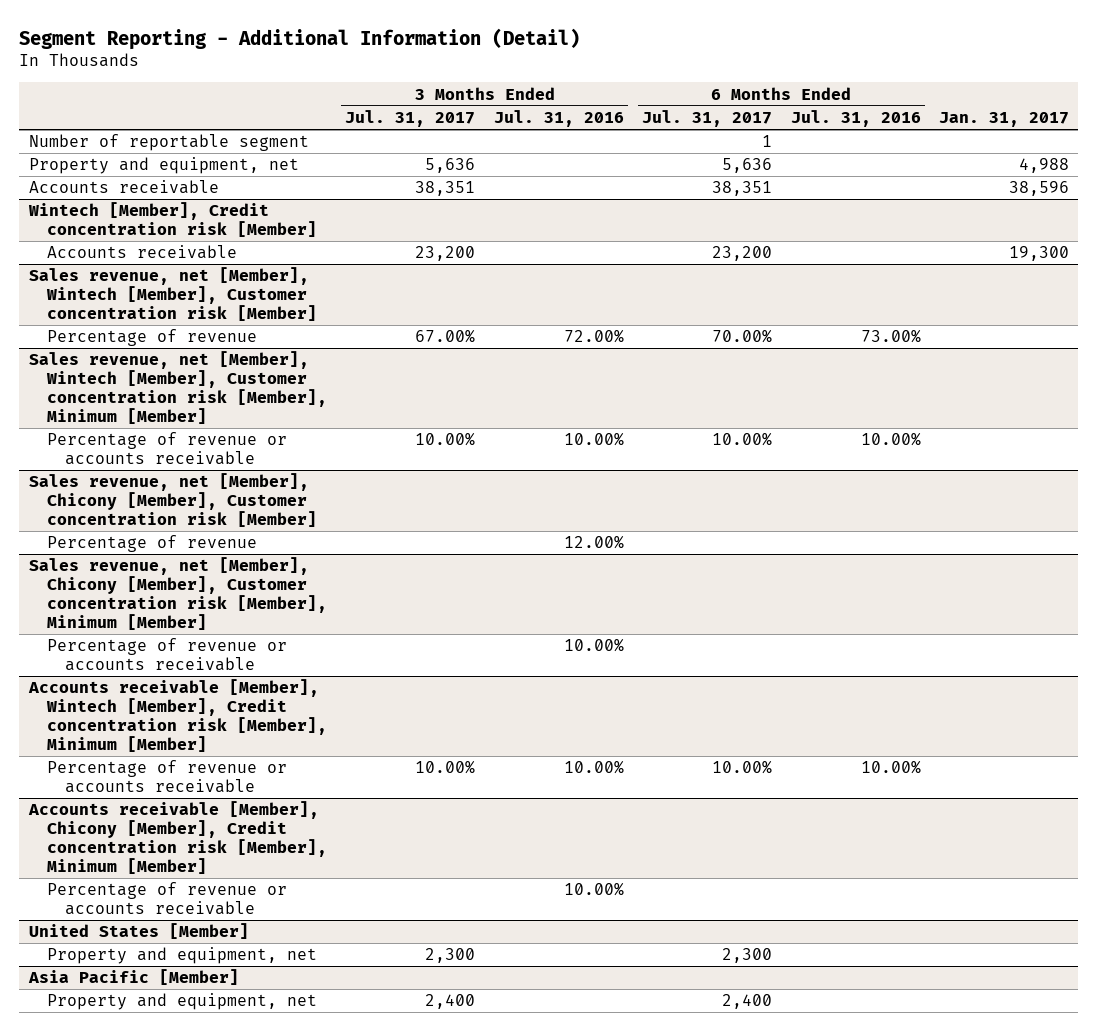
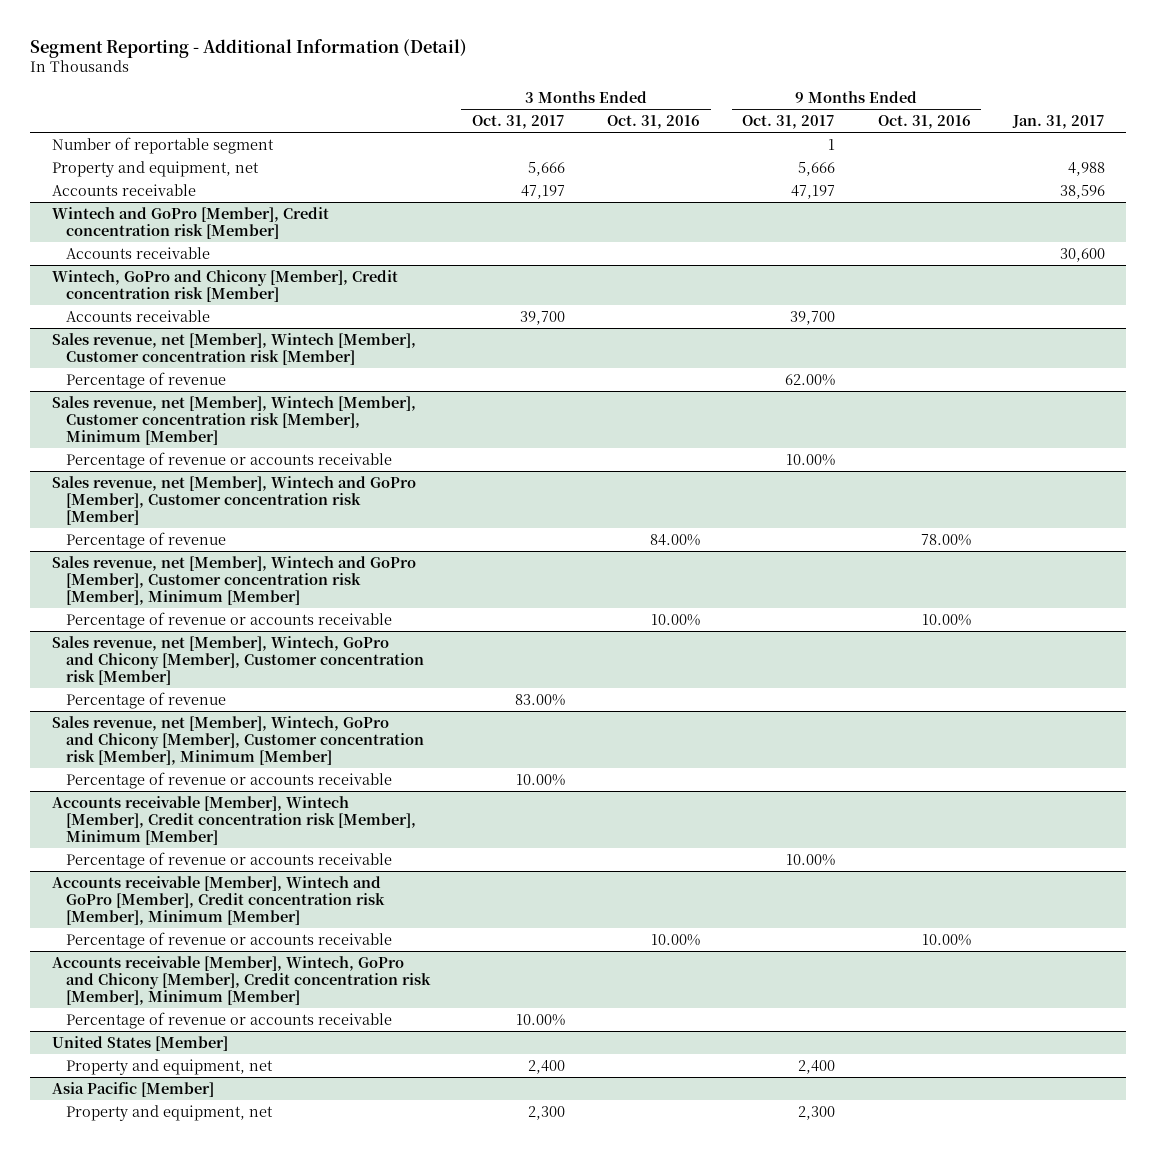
- | 3 Months Ended Jul. 31, 2017 | 3 Months Ended Jul. 31, 2016 | 6 Months Ended Jul. 31, 2017 | 6 Months Ended Jul. 31, 2016 | Jan. 31, 2017
+ | 3 Months Ended Oct. 31, 2017 | 3 Months Ended Oct. 31, 2016 | 9 Months Ended Oct. 31, 2017 | 9 Months Ended Oct. 31, 2016 | Jan. 31, 2017
- Wintech [Member], Credit concentration risk [Member]
- Accounts receivable | 23,200 | | 23,200 | | 19,300
+ Wintech and GoPro [Member], Credit concentration risk [Member]
+ Accounts receivable | | | | | 30,600
+ Wintech, GoPro and Chicony [Member], Credit concentration risk [Member]
+ Accounts receivable | 39,700 | | 39,700 | |
- Sales revenue, net [Member], Chicony [Member], Customer concentration risk [Member]
+ Sales revenue, net [Member], Wintech and GoPro [Member], Customer concentration risk [Member]
+ Percentage of revenue | | 84.00% | | 78.00% |
+ Sales revenue, net [Member], Wintech and GoPro [Member], Customer concentration risk [Member], Minimum [Member]
+ Percentage of revenue or accounts receivable | | 10.00% | | 10.00% |
+ Sales revenue, net [Member], Wintech, GoPro and Chicony [Member], Customer concentration risk [Member]
- Sales revenue, net [Member], Chicony [Member], Customer concentration risk [Member], Minimum [Member]
+ Sales revenue, net [Member], Wintech, GoPro and Chicony [Member], Customer concentration risk [Member], Minimum [Member]
- Accounts receivable [Member], Chicony [Member], Credit concentration risk [Member], Minimum [Member]
+ Accounts receivable [Member], Wintech and GoPro [Member], Credit concentration risk [Member], Minimum [Member]
+ Percentage of revenue or accounts receivable | | 10.00% | | 10.00% |
+ Accounts receivable [Member], Wintech, GoPro and Chicony [Member], Credit concentration risk [Member], Minimum [Member]

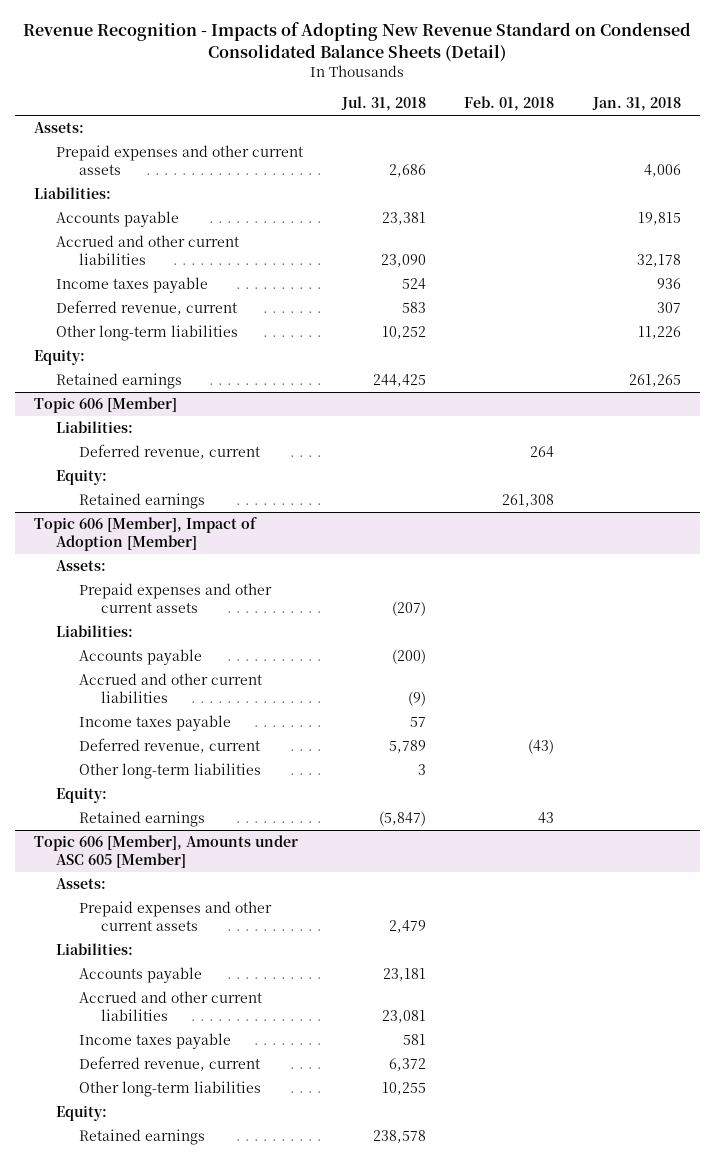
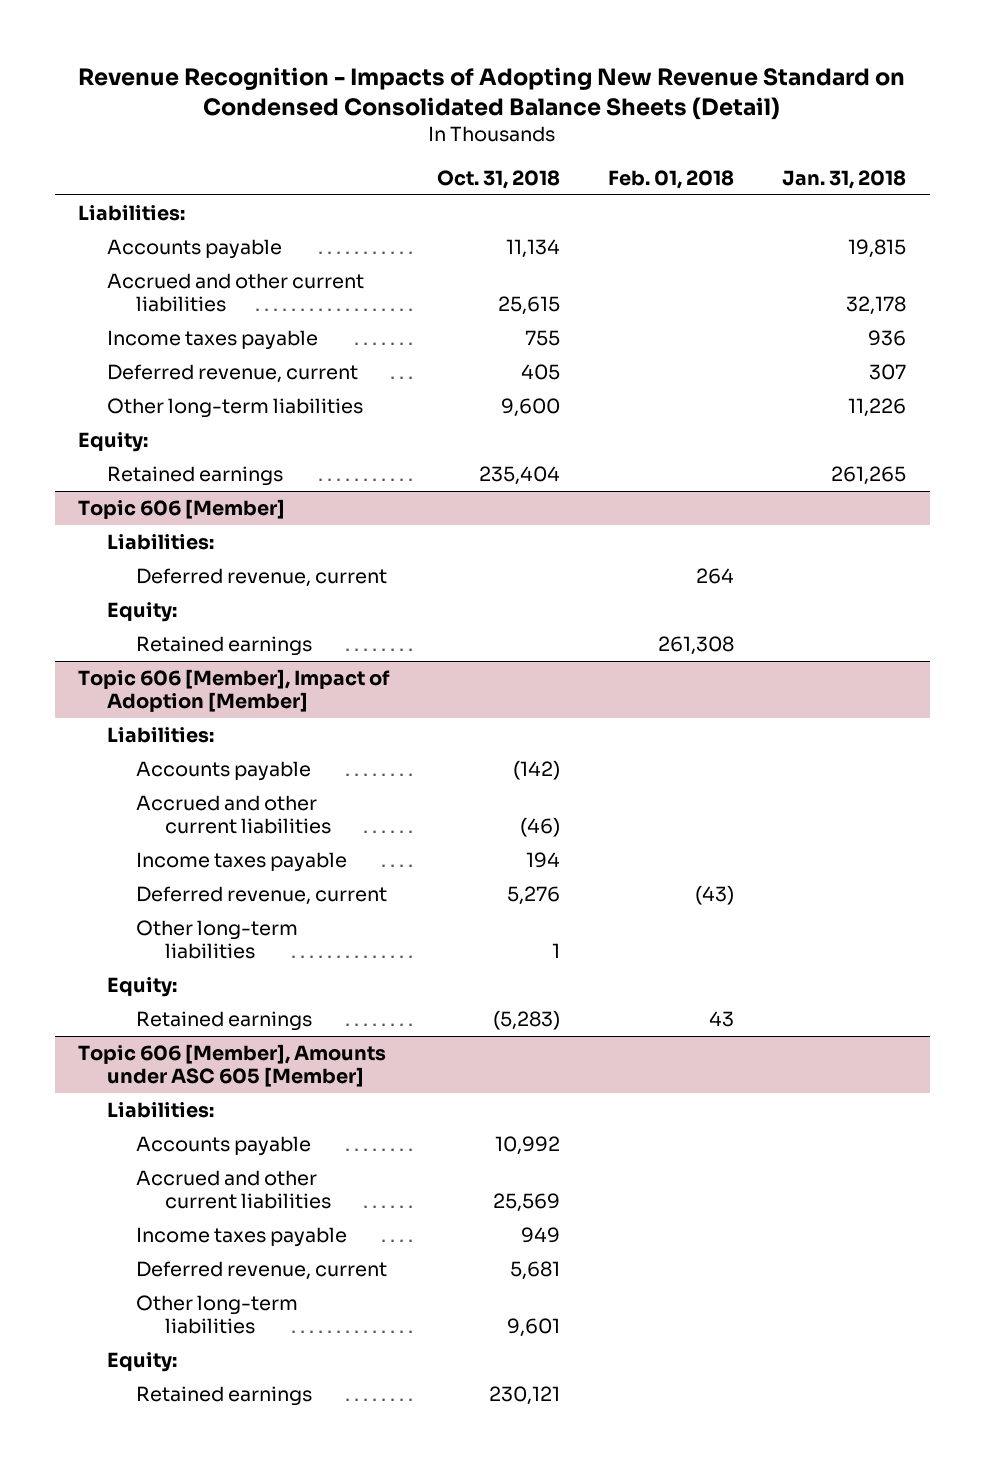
- | Jul. 31, 2018 | Feb. 01, 2018 | Jan. 31, 2018
+ | Oct. 31, 2018 | Feb. 01, 2018 | Jan. 31, 2018
- Assets:
- Prepaid expenses and other current assets | 2,686 | | 4,006
@ Topic 606 [Member], Impact of Adoption [Member]
- Assets:
- Prepaid expenses and other current assets | (207) | |
@ Topic 606 [Member], Amounts under ASC 605 [Member]
- Assets:
- Prepaid expenses and other current assets | 2,479 | |

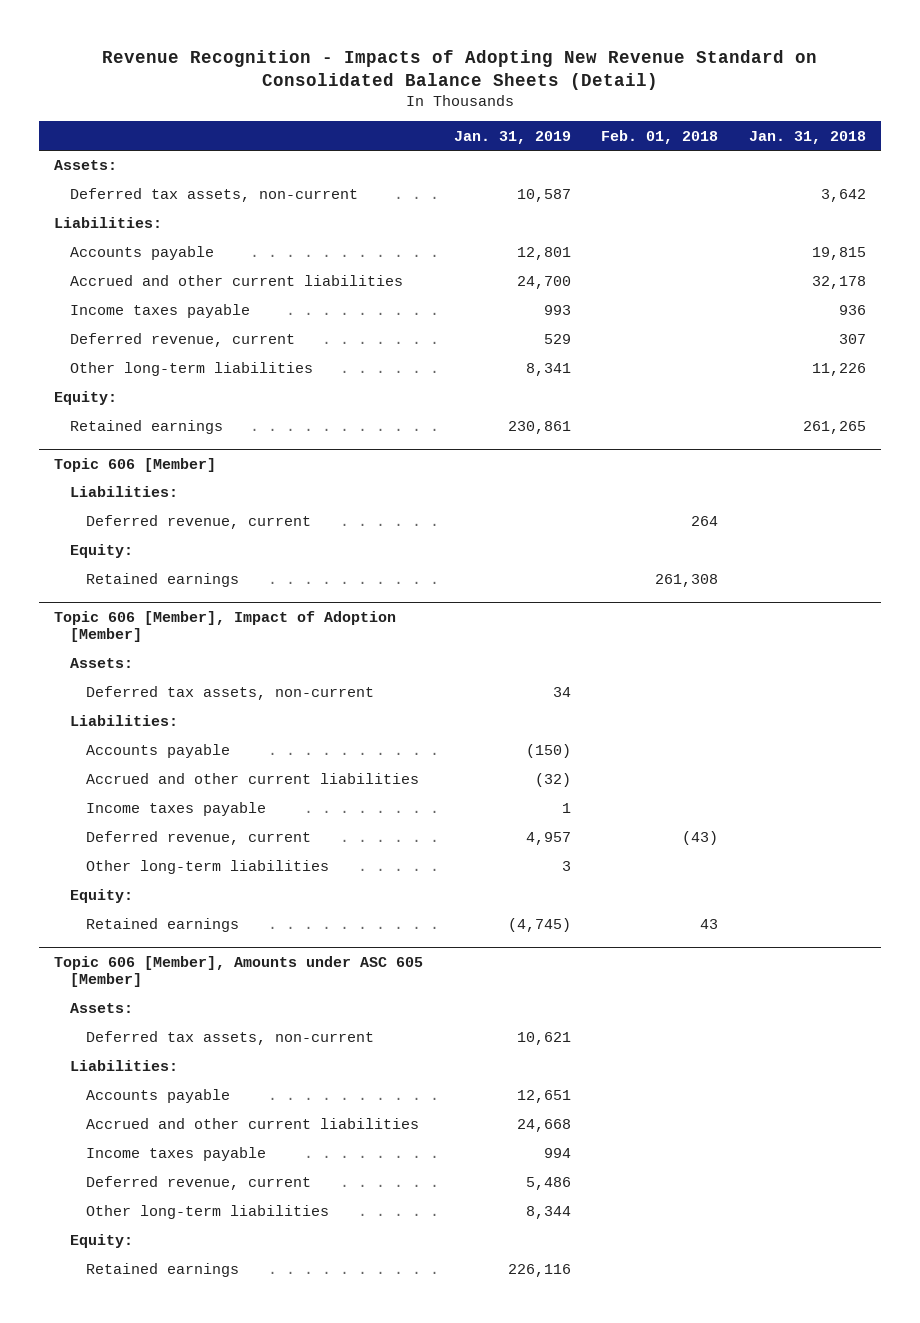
- Revenue Recognition - Impacts of Adopting New Revenue Standard on Condensed Consolidated Balance Sheets (Detail)
+ Revenue Recognition - Impacts of Adopting New Revenue Standard on Consolidated Balance Sheets (Detail)
- | Oct. 31, 2018 | Feb. 01, 2018 | Jan. 31, 2018
+ | Jan. 31, 2019 | Feb. 01, 2018 | Jan. 31, 2018
+ Assets:
+ Deferred tax assets, non-current | 10,587 | | 3,642
@ Topic 606 [Member], Impact of Adoption [Member]
+ Assets:
+ Deferred tax assets, non-current | 34 | |
@ Topic 606 [Member], Amounts under ASC 605 [Member]
+ Assets:
+ Deferred tax assets, non-current | 10,621 | |

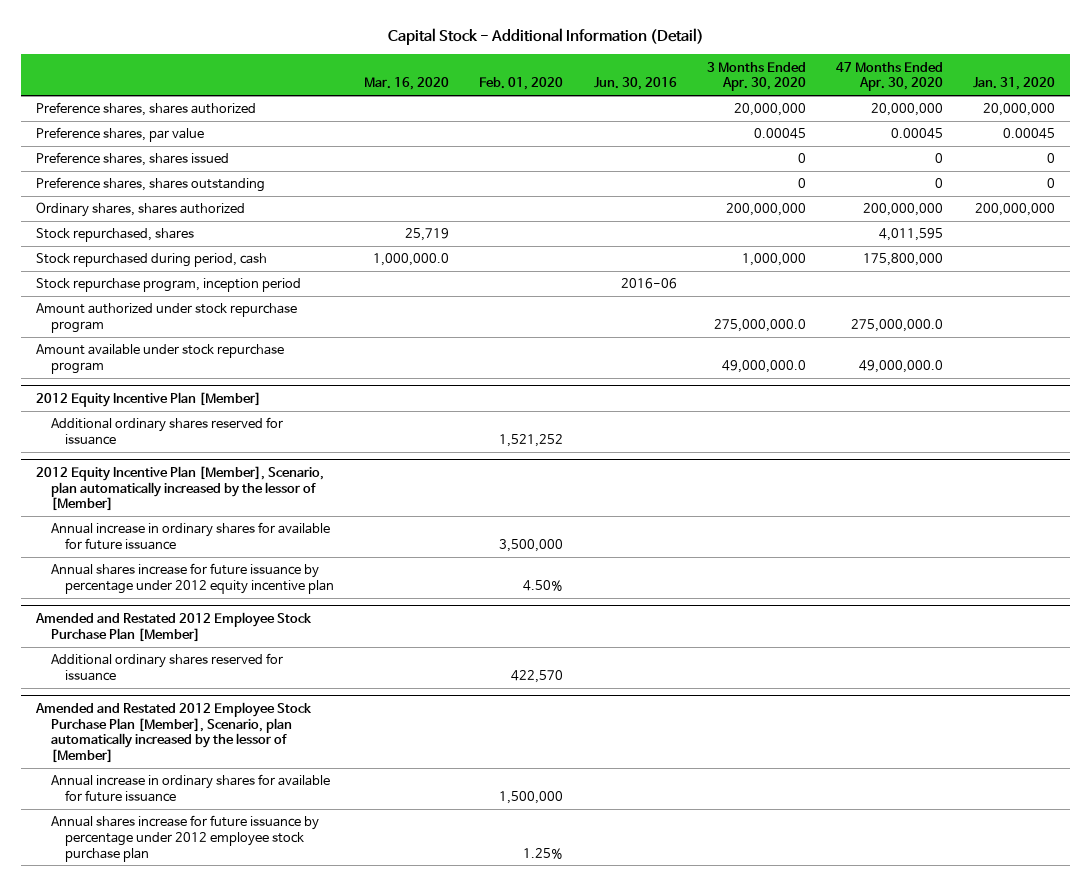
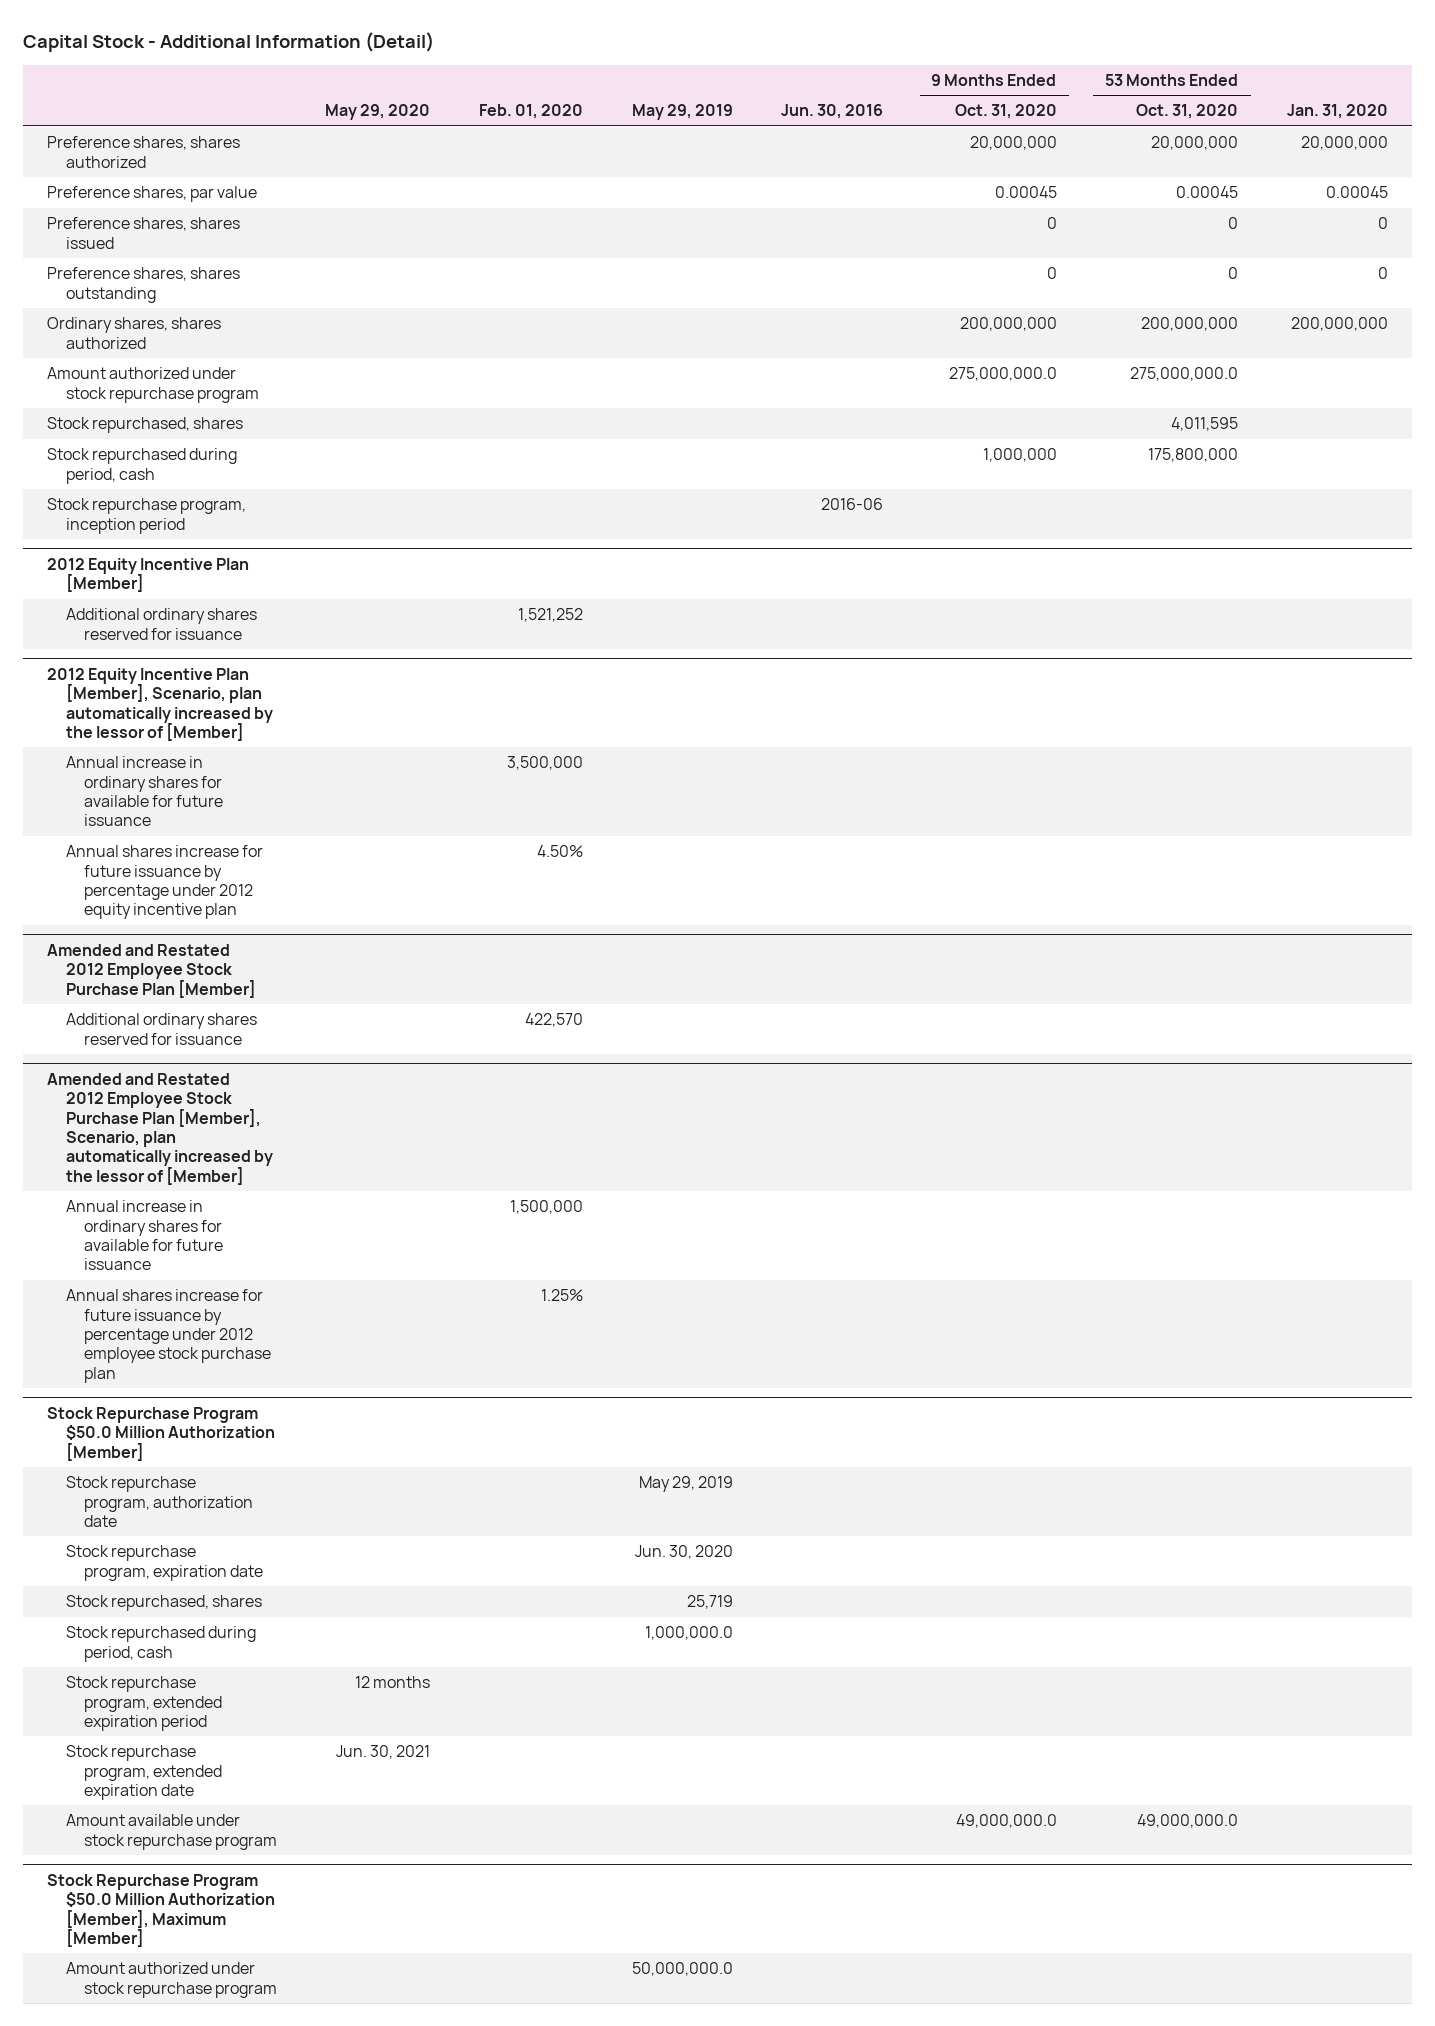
- | Mar. 16, 2020 | Feb. 01, 2020 | Jun. 30, 2016 | 3 Months Ended Apr. 30, 2020 | 47 Months Ended Apr. 30, 2020 | Jan. 31, 2020
+ | May 29, 2020 | Feb. 01, 2020 | May 29, 2019 | Jun. 30, 2016 | 9 Months Ended Oct. 31, 2020 | 53 Months Ended Oct. 31, 2020 | Jan. 31, 2020
moved up: Amount authorized under stock repurchase program | | | | | 275,000,000.0 | 275,000,000.0 |
- Amount available under stock repurchase program | | | | 49,000,000.0 | 49,000,000.0 |
+ Stock Repurchase Program $50.0 Million Authorization [Member]
+ Stock repurchase program, authorization date | | | May 29, 2019 | | | |
+ Stock repurchase program, expiration date | | | Jun. 30, 2020 | | | |
+ Stock repurchased, shares | | | 25,719 | | | |
+ Stock repurchased during period, cash | | | 1,000,000.0 | | | |
+ Stock repurchase program, extended expiration period | 12 months | | | | | |
+ Stock repurchase program, extended expiration date | Jun. 30, 2021 | | | | | |
+ Amount available under stock repurchase program | | | | | 49,000,000.0 | 49,000,000.0 |
+ Stock Repurchase Program $50.0 Million Authorization [Member], Maximum [Member]
+ Amount authorized under stock repurchase program | | | 50,000,000.0 | | | |

